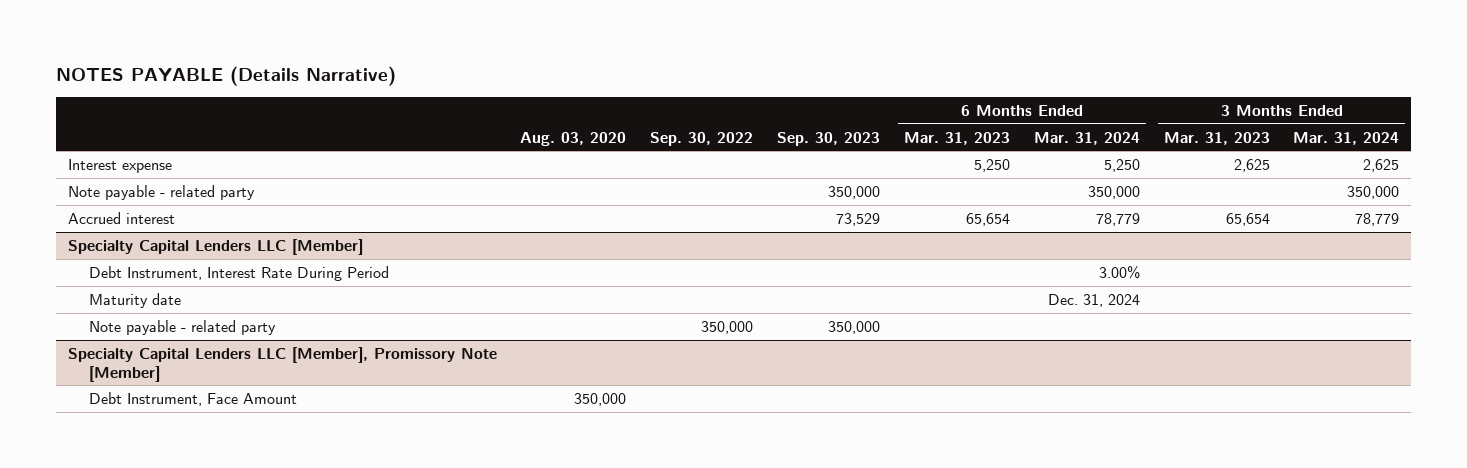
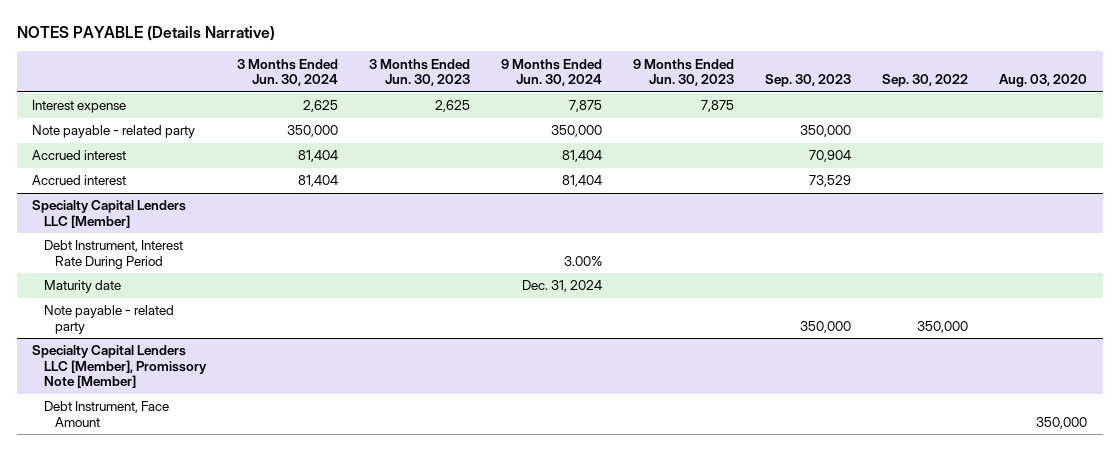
- | Aug. 03, 2020 | Sep. 30, 2022 | Sep. 30, 2023 | 6 Months Ended Mar. 31, 2023 | 6 Months Ended Mar. 31, 2024 | 3 Months Ended Mar. 31, 2023 | 3 Months Ended Mar. 31, 2024
+ | 3 Months Ended Jun. 30, 2024 | 3 Months Ended Jun. 30, 2023 | 9 Months Ended Jun. 30, 2024 | 9 Months Ended Jun. 30, 2023 | Sep. 30, 2023 | Sep. 30, 2022 | Aug. 03, 2020
+ Accrued interest | 81,404 | | 81,404 | | 70,904 | |

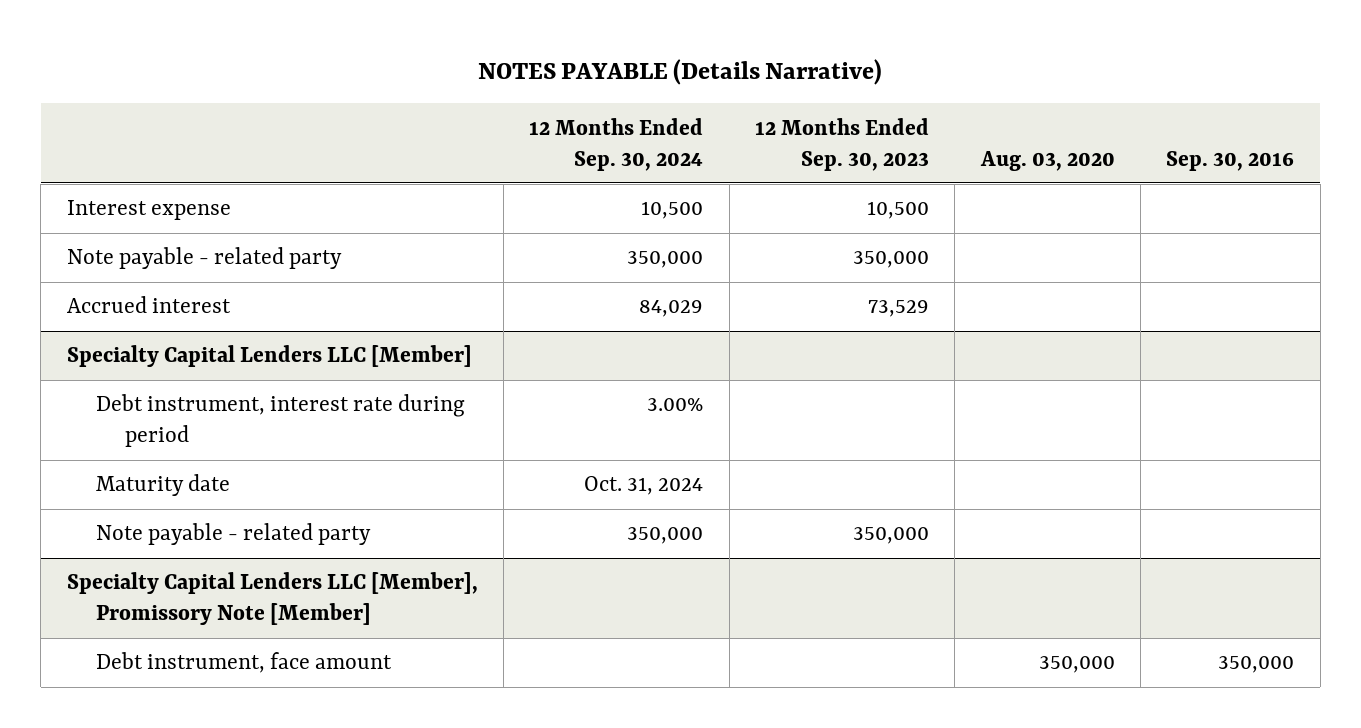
- | 3 Months Ended Jun. 30, 2024 | 3 Months Ended Jun. 30, 2023 | 9 Months Ended Jun. 30, 2024 | 9 Months Ended Jun. 30, 2023 | Sep. 30, 2023 | Sep. 30, 2022 | Aug. 03, 2020
+ | 12 Months Ended Sep. 30, 2024 | 12 Months Ended Sep. 30, 2023 | Aug. 03, 2020 | Sep. 30, 2016
- Accrued interest | 81,404 | | 81,404 | | 73,529 | |
@ Specialty Capital Lenders LLC [Member]
- Debt Instrument, Interest Rate During Period | | | 3.00% | | | |
+ Debt instrument, interest rate during period | 3.00% | | |
@ Specialty Capital Lenders LLC [Member], Promissory Note [Member]
- Debt Instrument, Face Amount | | | | | | | 350,000
+ Debt instrument, face amount | | | 350,000 | 350,000

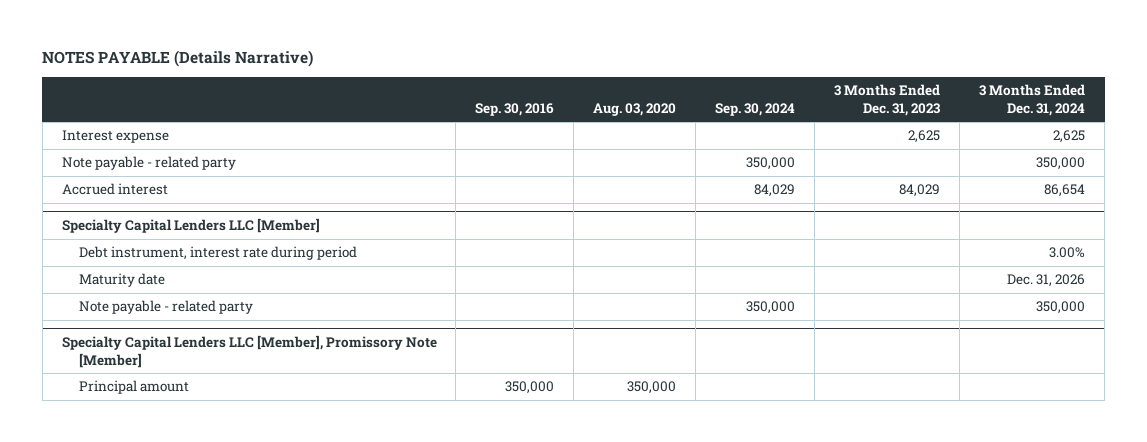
- | 12 Months Ended Sep. 30, 2024 | 12 Months Ended Sep. 30, 2023 | Aug. 03, 2020 | Sep. 30, 2016
+ | Sep. 30, 2016 | Aug. 03, 2020 | Sep. 30, 2024 | 3 Months Ended Dec. 31, 2023 | 3 Months Ended Dec. 31, 2024
@ Specialty Capital Lenders LLC [Member], Promissory Note [Member]
- Debt instrument, face amount | | | 350,000 | 350,000
+ Principal amount | 350,000 | 350,000 | | |

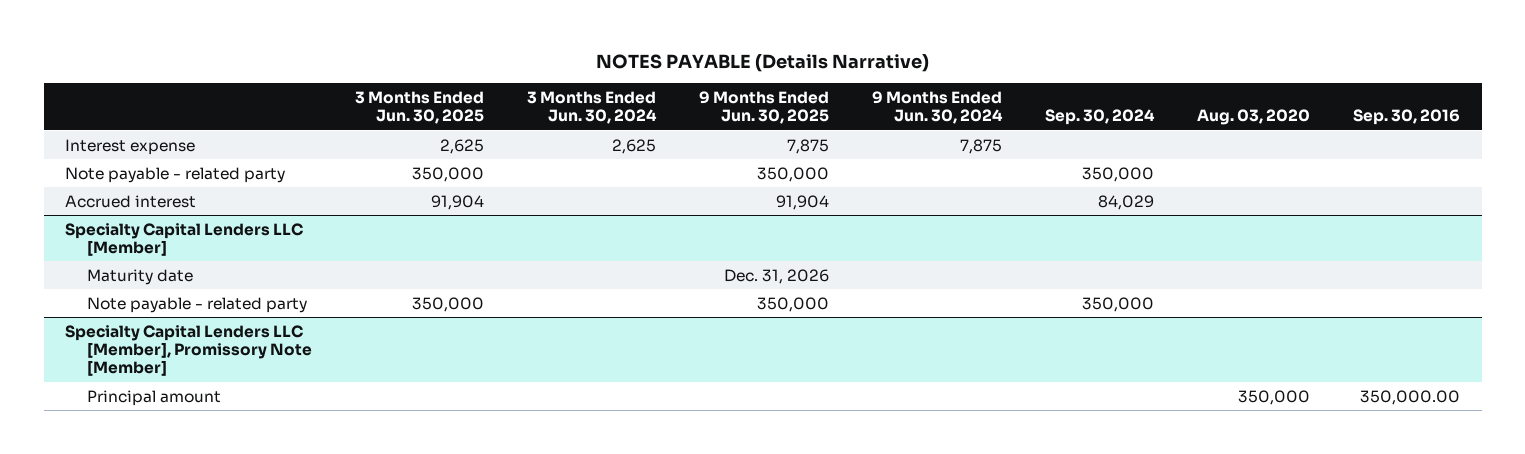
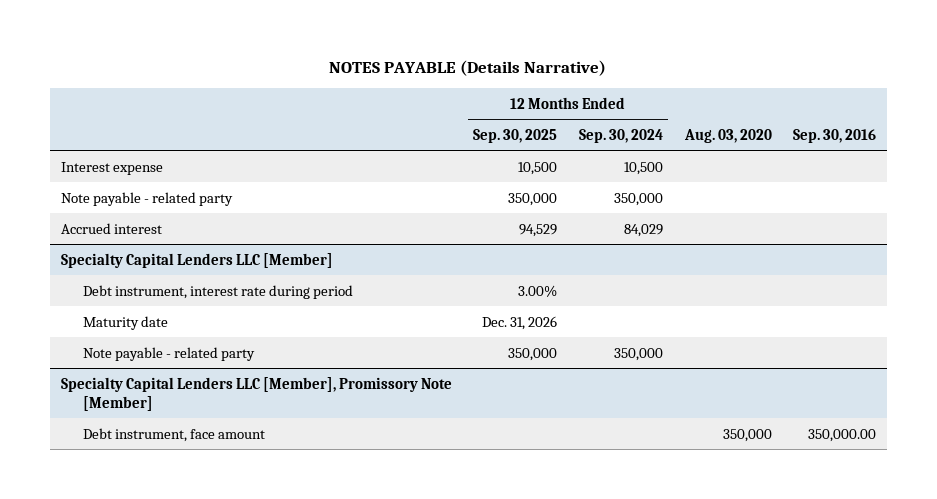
- | 3 Months Ended Jun. 30, 2025 | 3 Months Ended Jun. 30, 2024 | 9 Months Ended Jun. 30, 2025 | 9 Months Ended Jun. 30, 2024 | Sep. 30, 2024 | Aug. 03, 2020 | Sep. 30, 2016
+ | 12 Months Ended Sep. 30, 2025 | 12 Months Ended Sep. 30, 2024 | Aug. 03, 2020 | Sep. 30, 2016
@ Specialty Capital Lenders LLC [Member]
+ Debt instrument, interest rate during period | 3.00% | | |
@ Specialty Capital Lenders LLC [Member], Promissory Note [Member]
- Principal amount | | | | | | 350,000 | 350,000.00
+ Debt instrument, face amount | | | 350,000 | 350,000.00

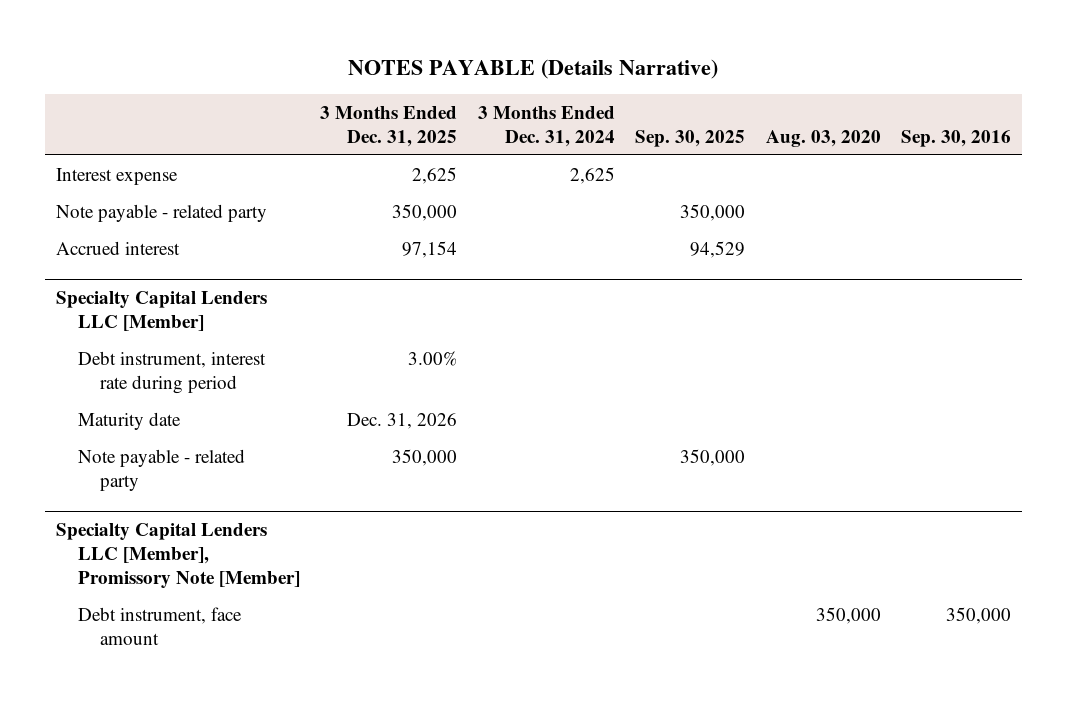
- | 12 Months Ended Sep. 30, 2025 | 12 Months Ended Sep. 30, 2024 | Aug. 03, 2020 | Sep. 30, 2016
+ | 3 Months Ended Dec. 31, 2025 | 3 Months Ended Dec. 31, 2024 | Sep. 30, 2025 | Aug. 03, 2020 | Sep. 30, 2016
@ Specialty Capital Lenders LLC [Member], Promissory Note [Member]
- Debt instrument, face amount | | | 350,000 | 350,000.00
+ Debt instrument, face amount | | | | 350,000 | 350,000

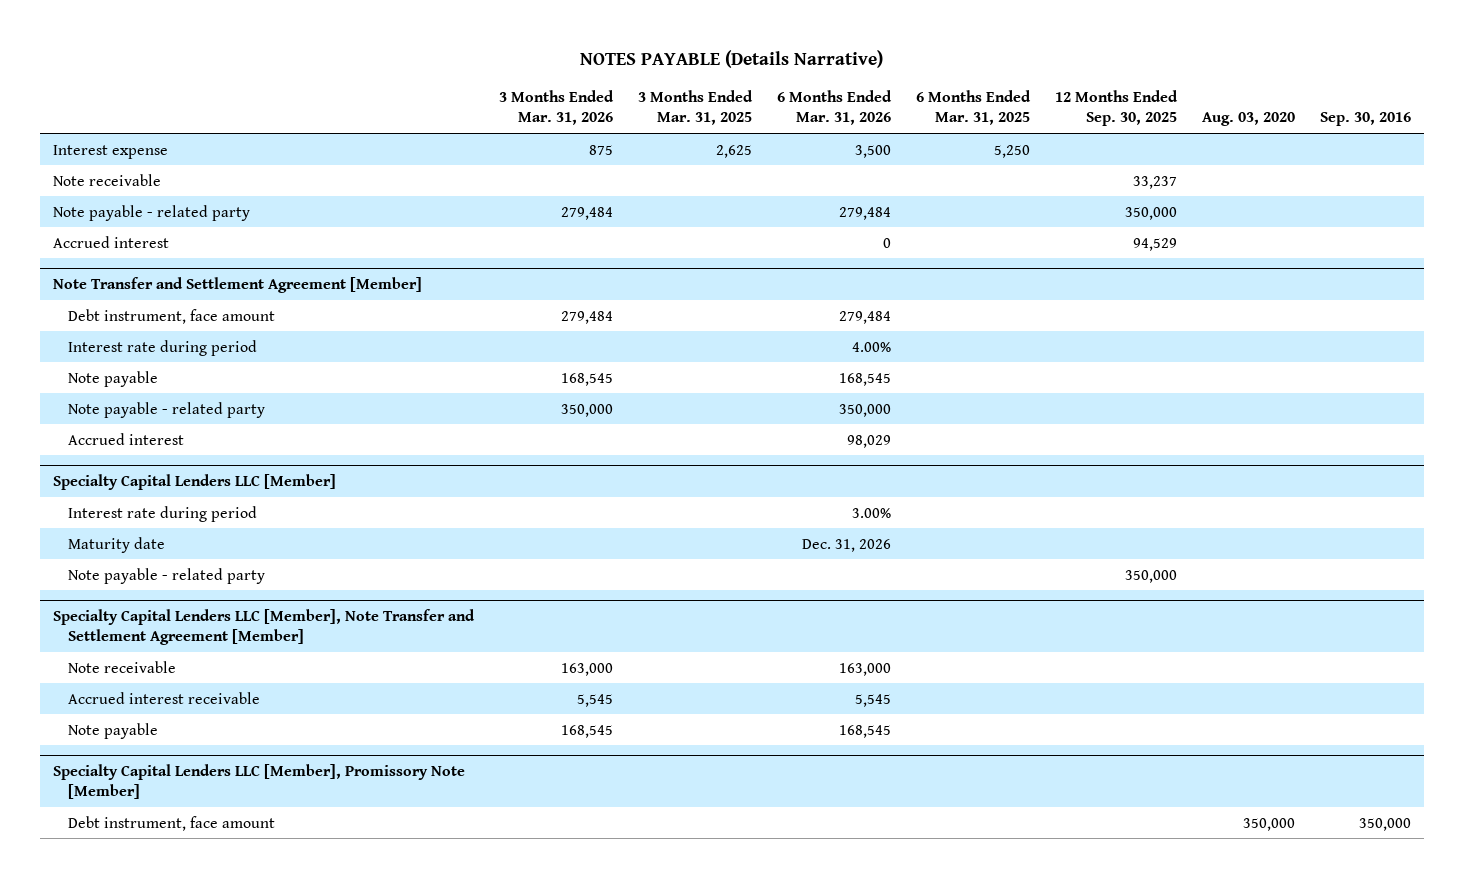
- | 3 Months Ended Dec. 31, 2025 | 3 Months Ended Dec. 31, 2024 | Sep. 30, 2025 | Aug. 03, 2020 | Sep. 30, 2016
+ | 3 Months Ended Mar. 31, 2026 | 3 Months Ended Mar. 31, 2025 | 6 Months Ended Mar. 31, 2026 | 6 Months Ended Mar. 31, 2025 | 12 Months Ended Sep. 30, 2025 | Aug. 03, 2020 | Sep. 30, 2016
+ Note receivable | | | | | 33,237 | |
+ Note Transfer and Settlement Agreement [Member]
+ Debt instrument, face amount | 279,484 | | 279,484 | | | |
+ Interest rate during period | | | 4.00% | | | |
+ Note payable | 168,545 | | 168,545 | | | |
+ Note payable - related party | 350,000 | | 350,000 | | | |
+ Accrued interest | | | 98,029 | | | |
@ Specialty Capital Lenders LLC [Member]
- Debt instrument, interest rate during period | 3.00% | | | |
+ Interest rate during period | | | 3.00% | | | |
+ Specialty Capital Lenders LLC [Member], Note Transfer and Settlement Agreement [Member]
+ Note receivable | 163,000 | | 163,000 | | | |
+ Accrued interest receivable | 5,545 | | 5,545 | | | |
+ Note payable | 168,545 | | 168,545 | | | |

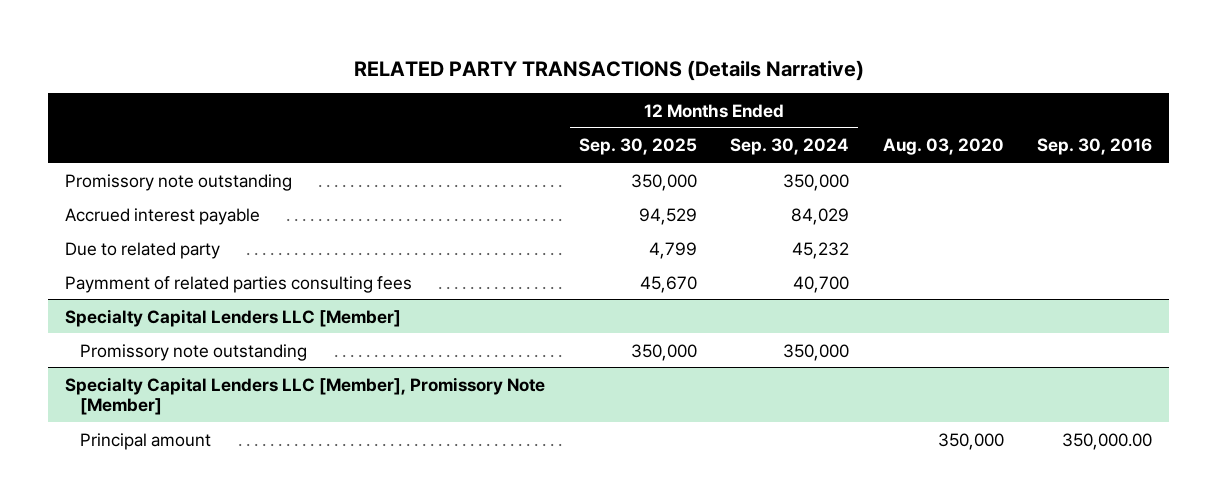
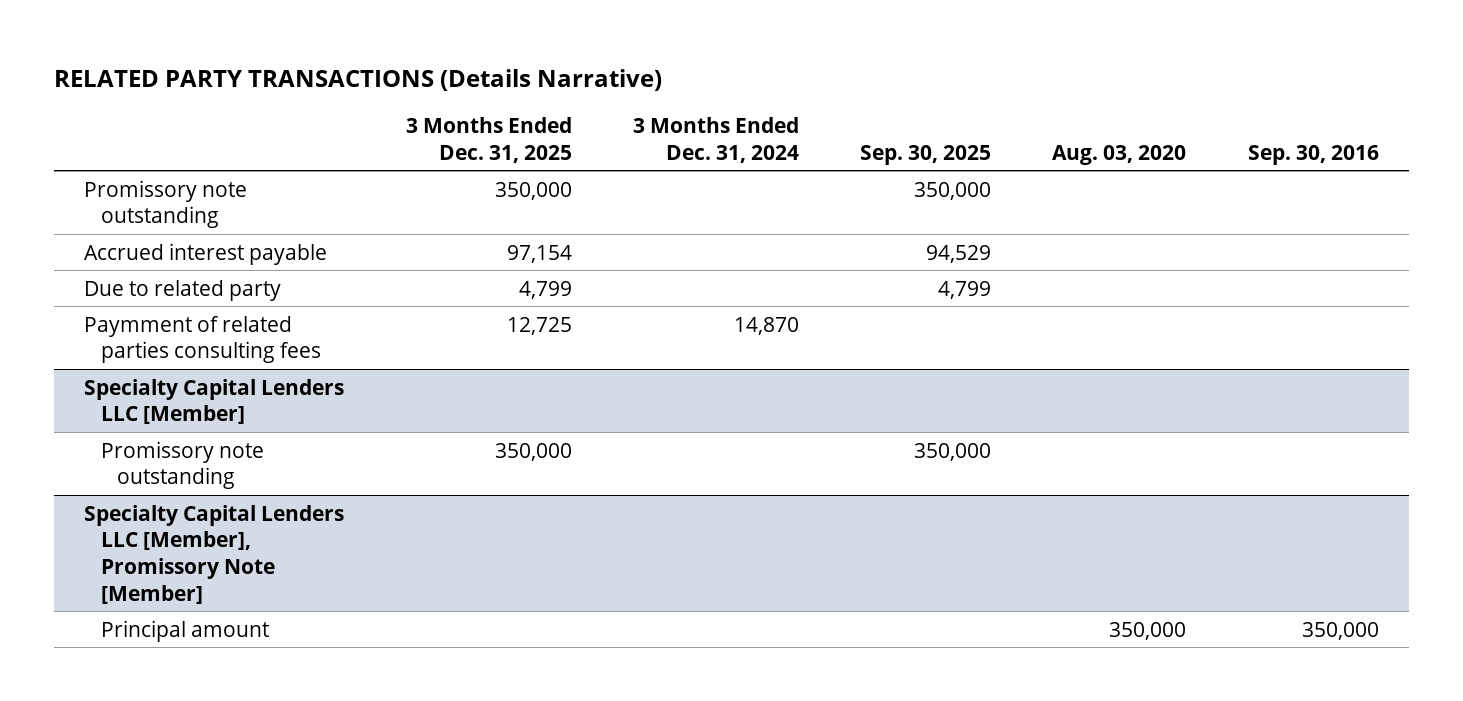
- | 12 Months Ended Sep. 30, 2025 | 12 Months Ended Sep. 30, 2024 | Aug. 03, 2020 | Sep. 30, 2016
+ | 3 Months Ended Dec. 31, 2025 | 3 Months Ended Dec. 31, 2024 | Sep. 30, 2025 | Aug. 03, 2020 | Sep. 30, 2016
@ Specialty Capital Lenders LLC [Member], Promissory Note [Member]
- Principal amount | | | 350,000 | 350,000.00
+ Principal amount | | | | 350,000 | 350,000

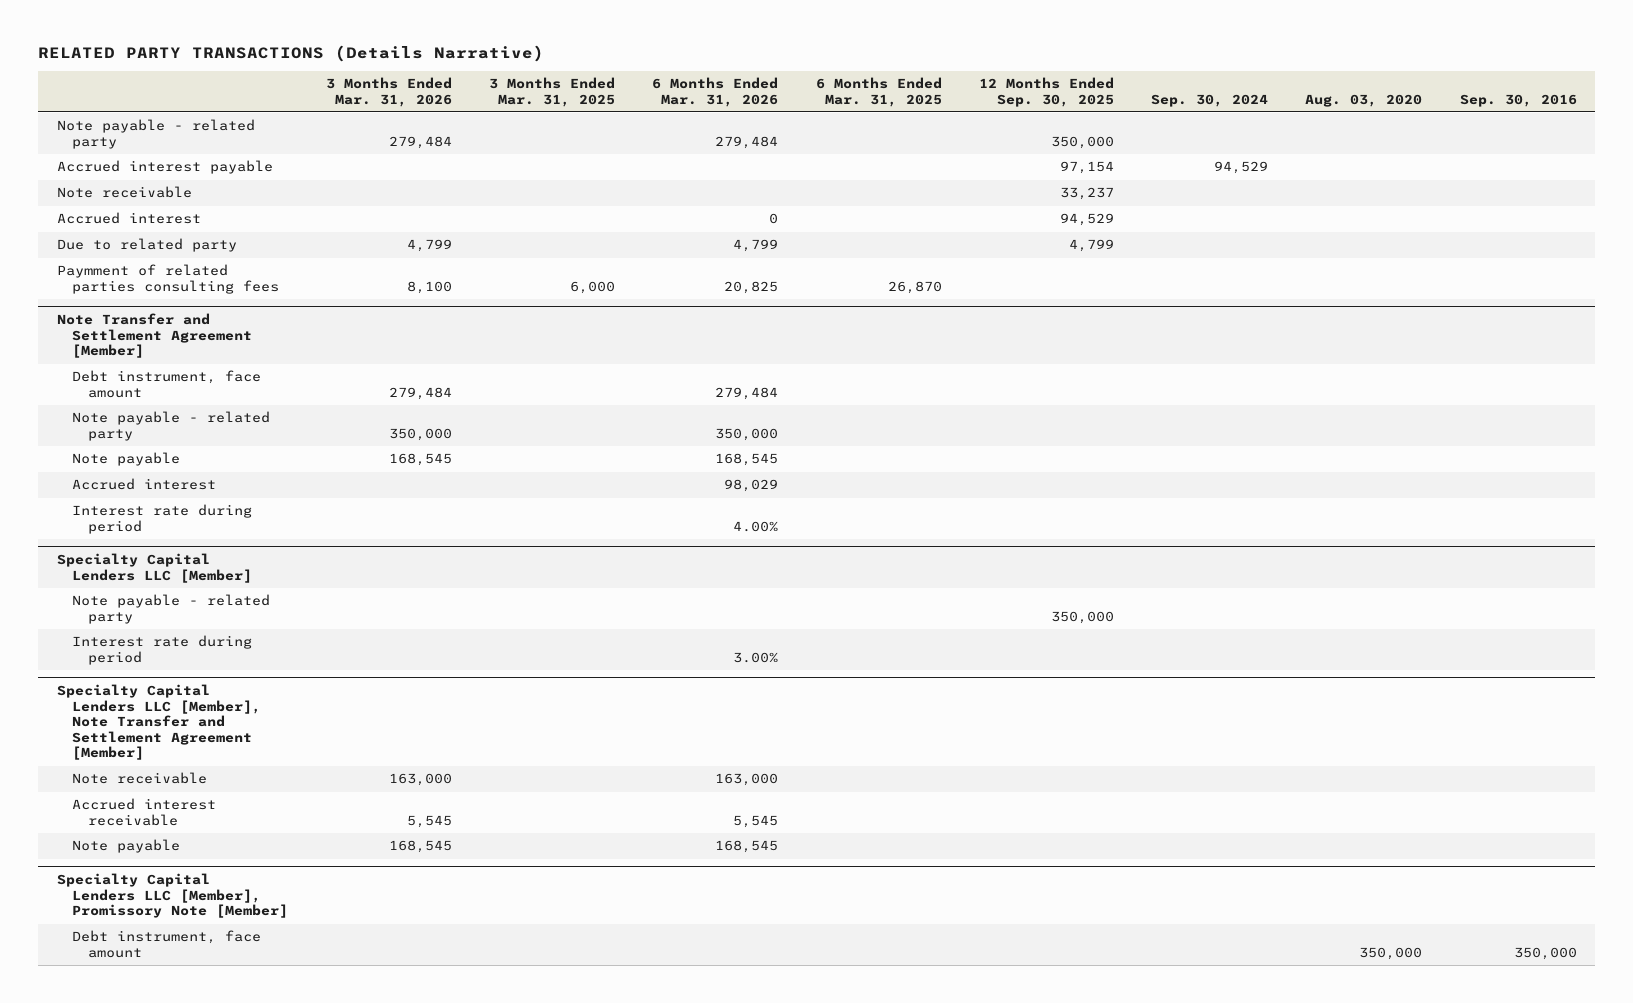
- | 3 Months Ended Dec. 31, 2025 | 3 Months Ended Dec. 31, 2024 | Sep. 30, 2025 | Aug. 03, 2020 | Sep. 30, 2016
+ | 3 Months Ended Mar. 31, 2026 | 3 Months Ended Mar. 31, 2025 | 6 Months Ended Mar. 31, 2026 | 6 Months Ended Mar. 31, 2025 | 12 Months Ended Sep. 30, 2025 | Sep. 30, 2024 | Aug. 03, 2020 | Sep. 30, 2016
- Promissory note outstanding | 350,000 | | 350,000 | |
+ Note payable - related party | 279,484 | | 279,484 | | 350,000 | | |
+ Note receivable | | | | | 33,237 | | |
+ Accrued interest | | | 0 | | 94,529 | | |
+ Note Transfer and Settlement Agreement [Member]
+ Debt instrument, face amount | 279,484 | | 279,484 | | | | |
+ Note payable - related party | 350,000 | | 350,000 | | | | |
+ Note payable | 168,545 | | 168,545 | | | | |
+ Accrued interest | | | 98,029 | | | | |
+ Interest rate during period | | | 4.00% | | | | |
@ Specialty Capital Lenders LLC [Member]
- Promissory note outstanding | 350,000 | | 350,000 | |
+ Note payable - related party | | | | | 350,000 | | |
+ Interest rate during period | | | 3.00% | | | | |
+ Specialty Capital Lenders LLC [Member], Note Transfer and Settlement Agreement [Member]
+ Note receivable | 163,000 | | 163,000 | | | | |
+ Accrued interest receivable | 5,545 | | 5,545 | | | | |
+ Note payable | 168,545 | | 168,545 | | | | |
@ Specialty Capital Lenders LLC [Member], Promissory Note [Member]
- Principal amount | | | | 350,000 | 350,000
+ Debt instrument, face amount | | | | | | | 350,000 | 350,000

